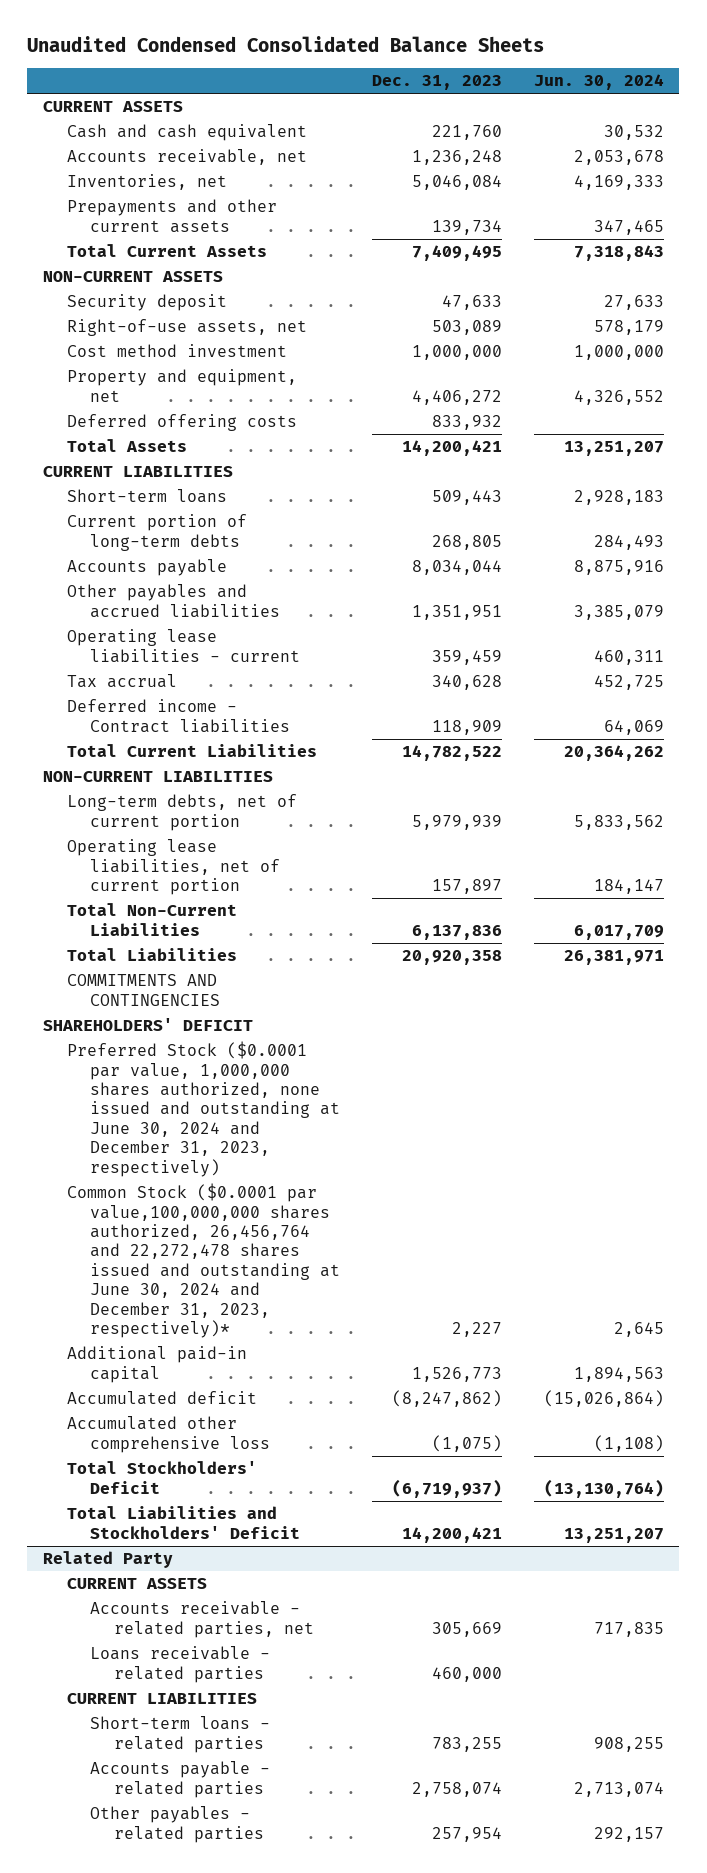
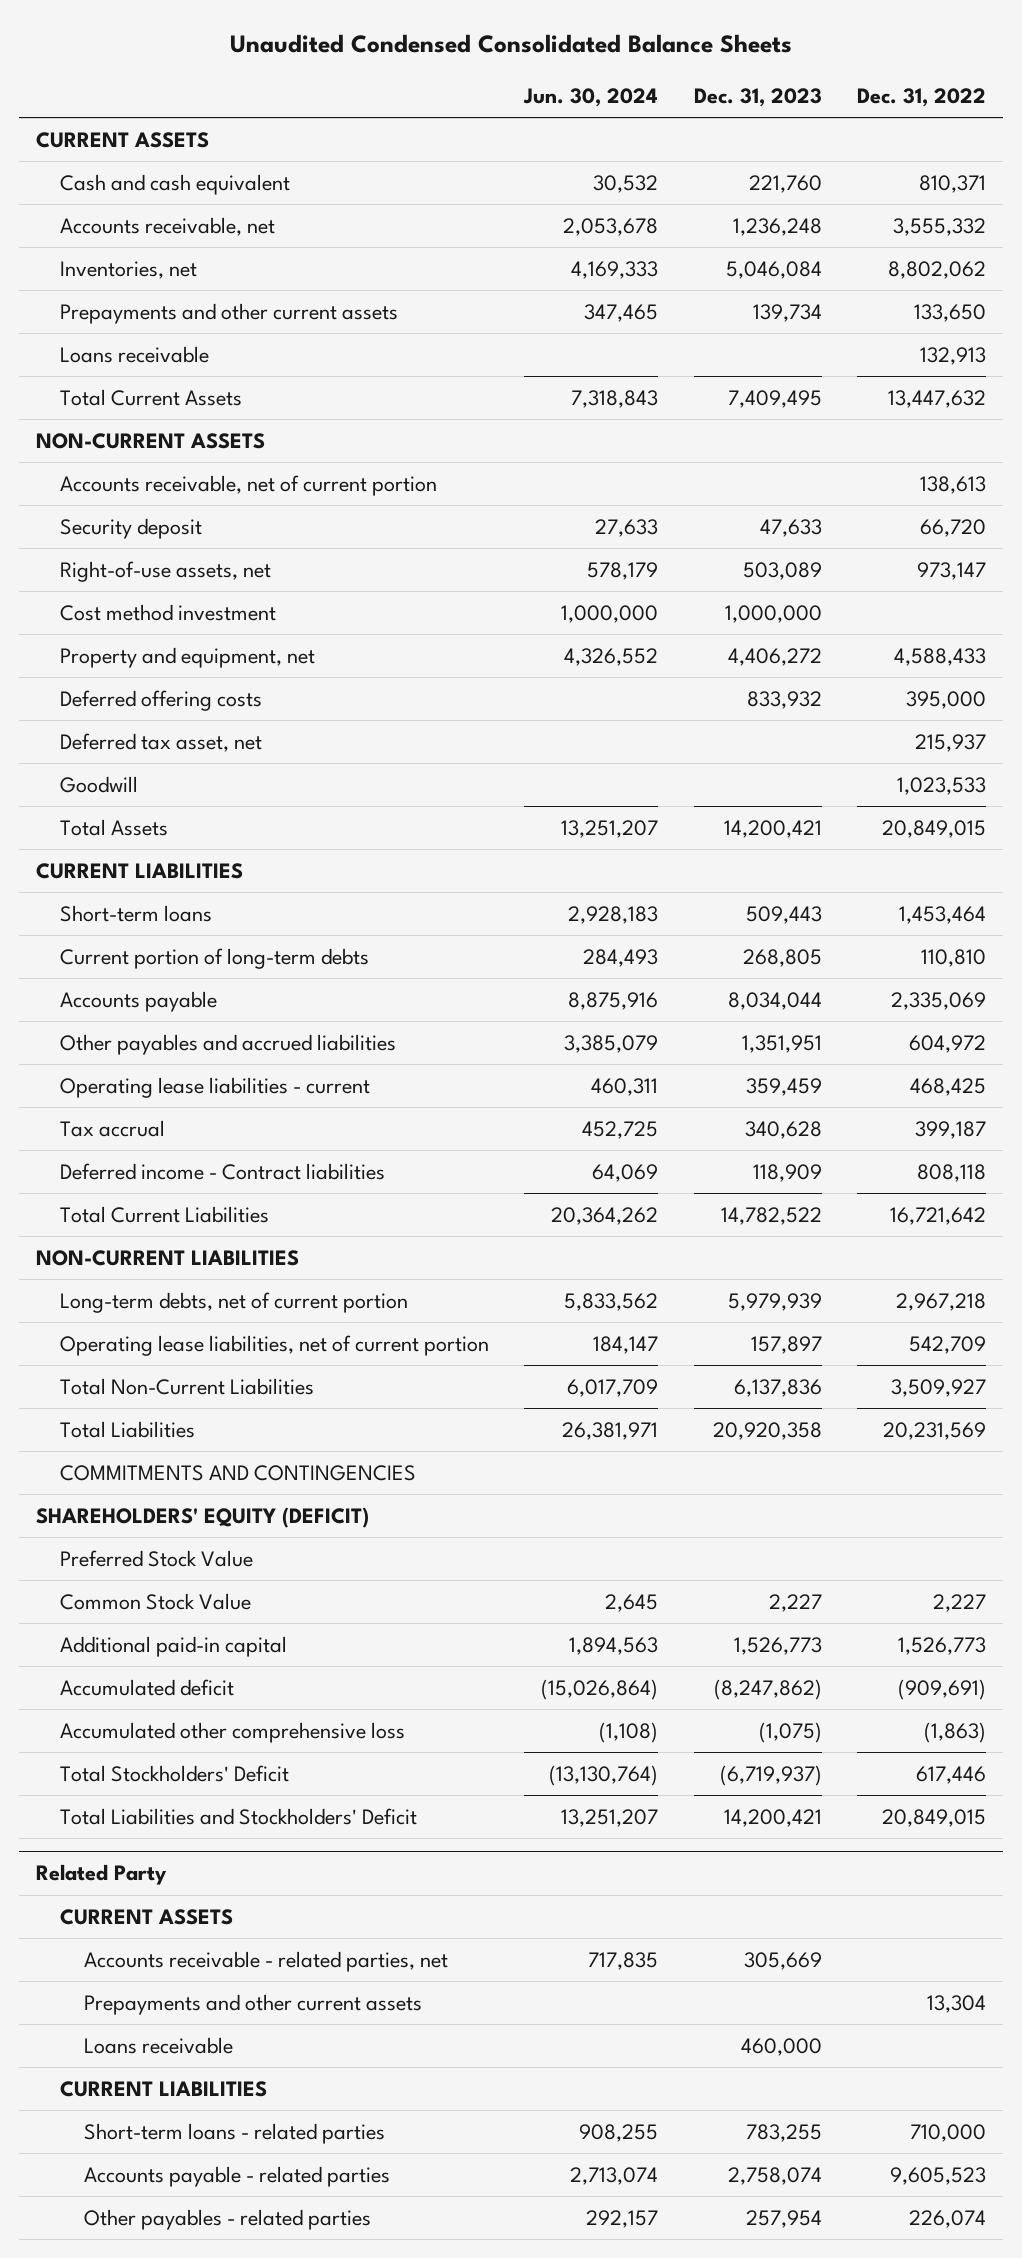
- | Dec. 31, 2023 | Jun. 30, 2024
+ | Jun. 30, 2024 | Dec. 31, 2023 | Dec. 31, 2022
+ Loans receivable | | | 132,913
+ Accounts receivable, net of current portion | | | 138,613
+ Deferred tax asset, net | | | 215,937
+ Goodwill | | | 1,023,533
- SHAREHOLDERS' DEFICIT
- Preferred Stock ($0.0001 par value, 1,000,000 shares authorized, none issued and outstanding at June 30, 2024 and December 31, 2023, respectively)
- Common Stock ($0.0001 par value,100,000,000 shares authorized, 26,456,764 and 22,272,478 shares issued and outstanding at June 30, 2024 and December 31, 2023, respectively)* | 2,227 | 2,645
+ SHAREHOLDERS' EQUITY (DEFICIT)
+ Preferred Stock Value
+ Common Stock Value | 2,645 | 2,227 | 2,227
@ Related Party
- Loans receivable - related parties | 460,000 |
+ Prepayments and other current assets | | | 13,304
+ Loans receivable | | 460,000 |

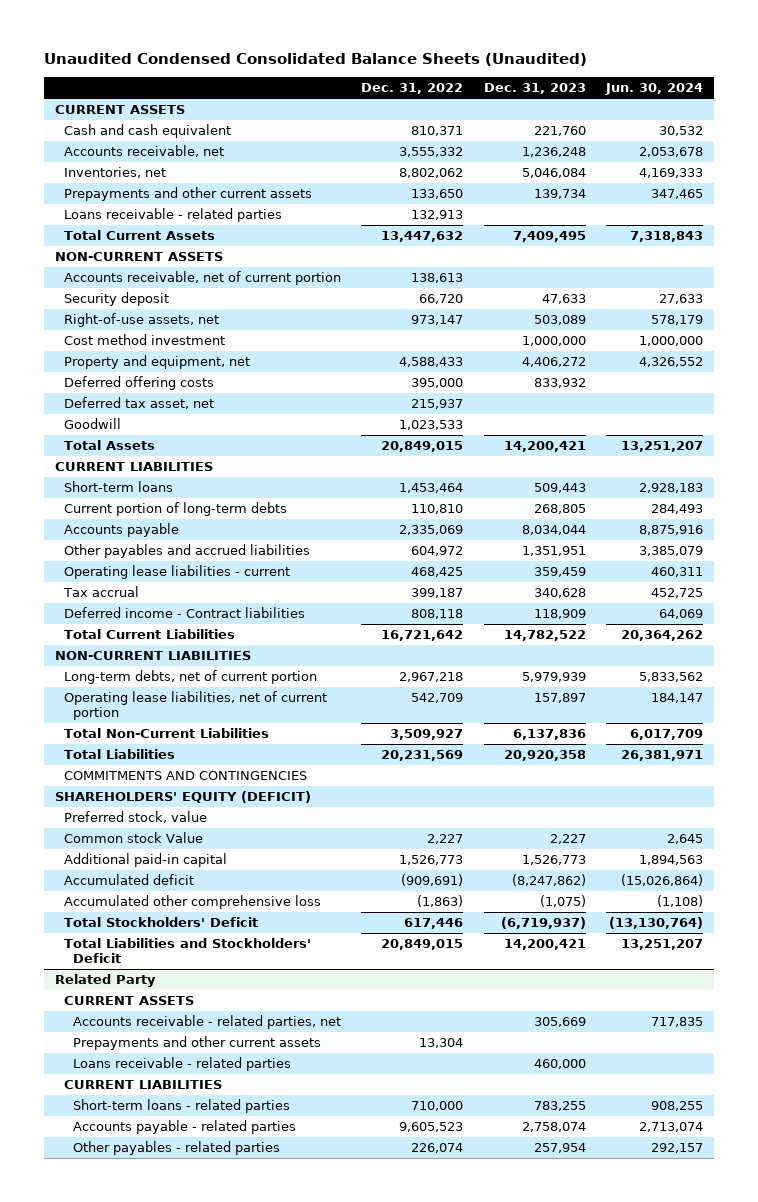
- Unaudited Condensed Consolidated Balance Sheets
+ Unaudited Condensed Consolidated Balance Sheets (Unaudited)
- | Jun. 30, 2024 | Dec. 31, 2023 | Dec. 31, 2022
+ | Dec. 31, 2022 | Dec. 31, 2023 | Jun. 30, 2024
- Loans receivable | | | 132,913
+ Loans receivable - related parties | 132,913 | |
- Preferred Stock Value
- Common Stock Value | 2,645 | 2,227 | 2,227
+ Preferred stock, value
+ Common stock Value | 2,227 | 2,227 | 2,645
@ Related Party
- Loans receivable | | 460,000 |
+ Loans receivable - related parties | | 460,000 |

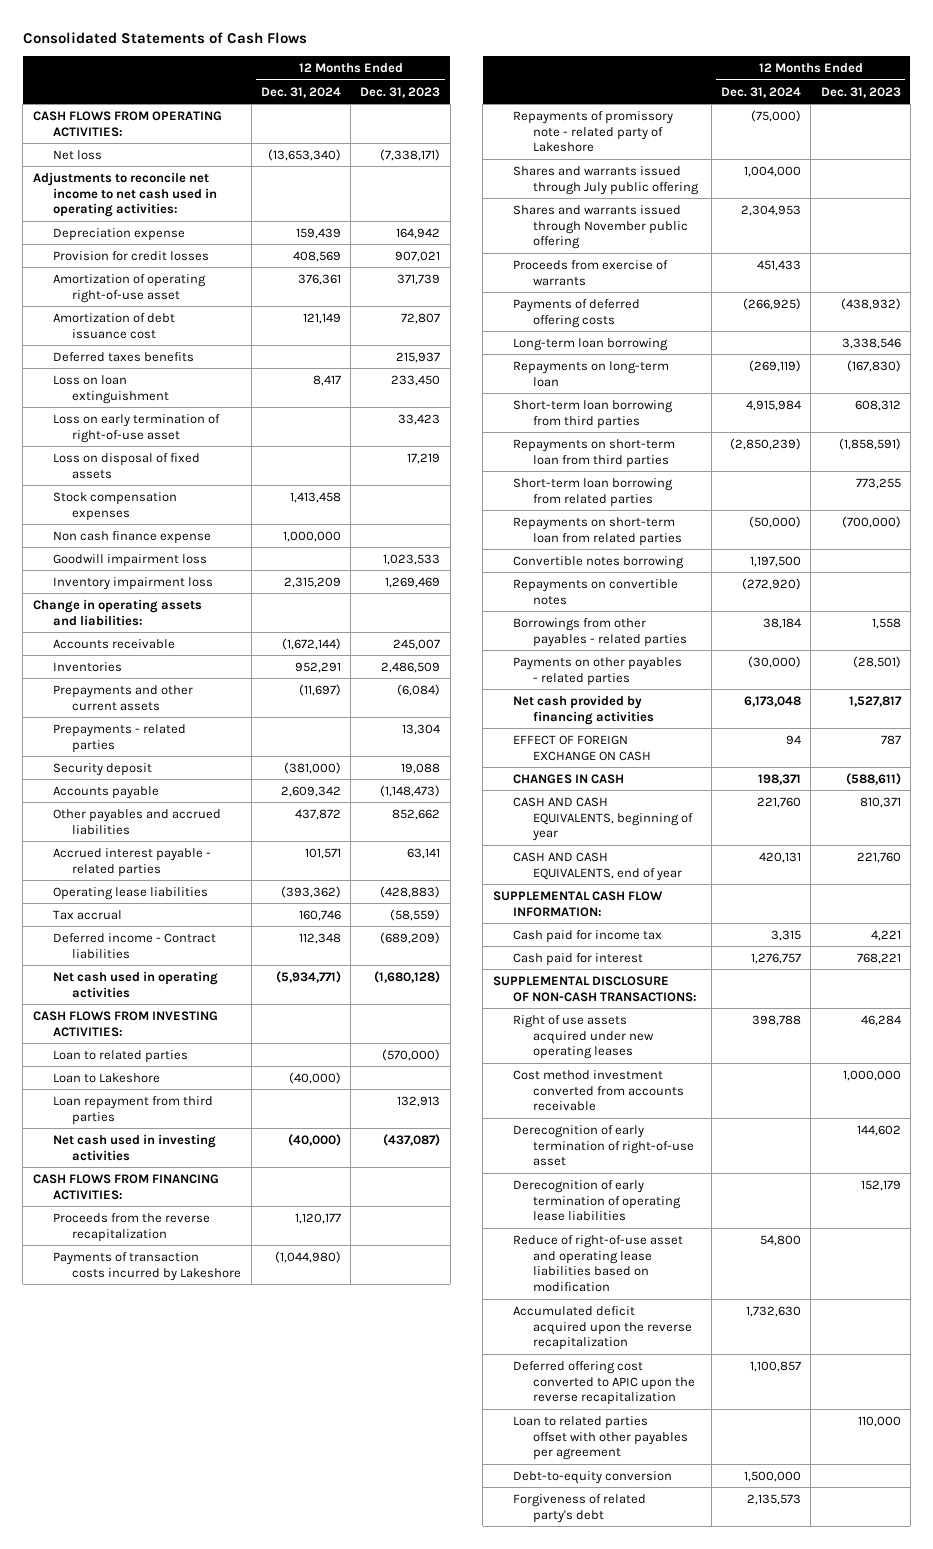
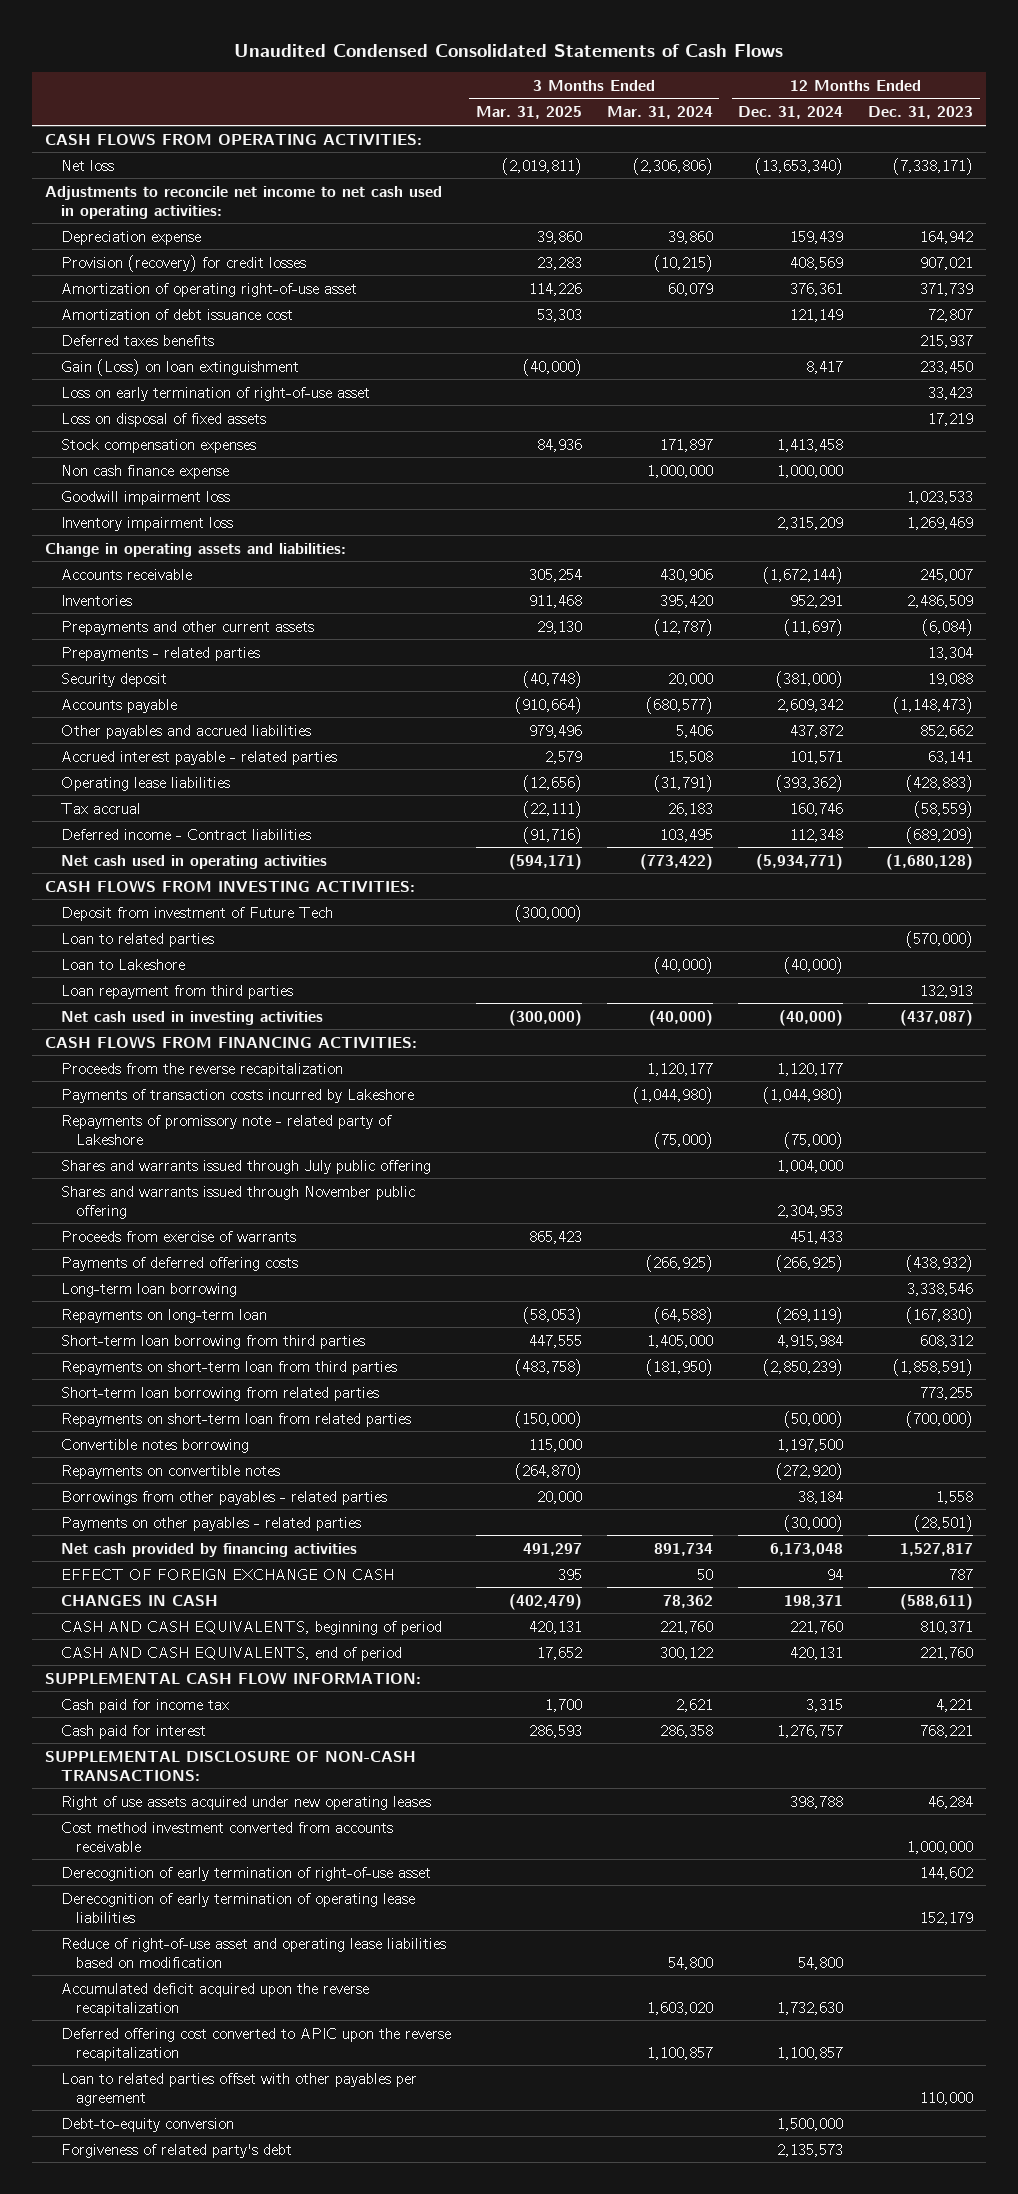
- Consolidated Statements of Cash Flows
+ Unaudited Condensed Consolidated Statements of Cash Flows
- | 12 Months Ended Dec. 31, 2024 | 12 Months Ended Dec. 31, 2023
+ | 3 Months Ended Mar. 31, 2025 | 3 Months Ended Mar. 31, 2024 | 12 Months Ended Dec. 31, 2024 | 12 Months Ended Dec. 31, 2023
- Provision for credit losses | 408,569 | 907,021
+ Provision (recovery) for credit losses | 23,283 | (10,215) | 408,569 | 907,021
- Loss on loan extinguishment | 8,417 | 233,450
+ Gain (Loss) on loan extinguishment | (40,000) | | 8,417 | 233,450
+ Deposit from investment of Future Tech | (300,000) | | |
- CASH AND CASH EQUIVALENTS, beginning of year | 221,760 | 810,371
- CASH AND CASH EQUIVALENTS, end of year | 420,131 | 221,760
+ CASH AND CASH EQUIVALENTS, beginning of period | 420,131 | 221,760 | 221,760 | 810,371
+ CASH AND CASH EQUIVALENTS, end of period | 17,652 | 300,122 | 420,131 | 221,760

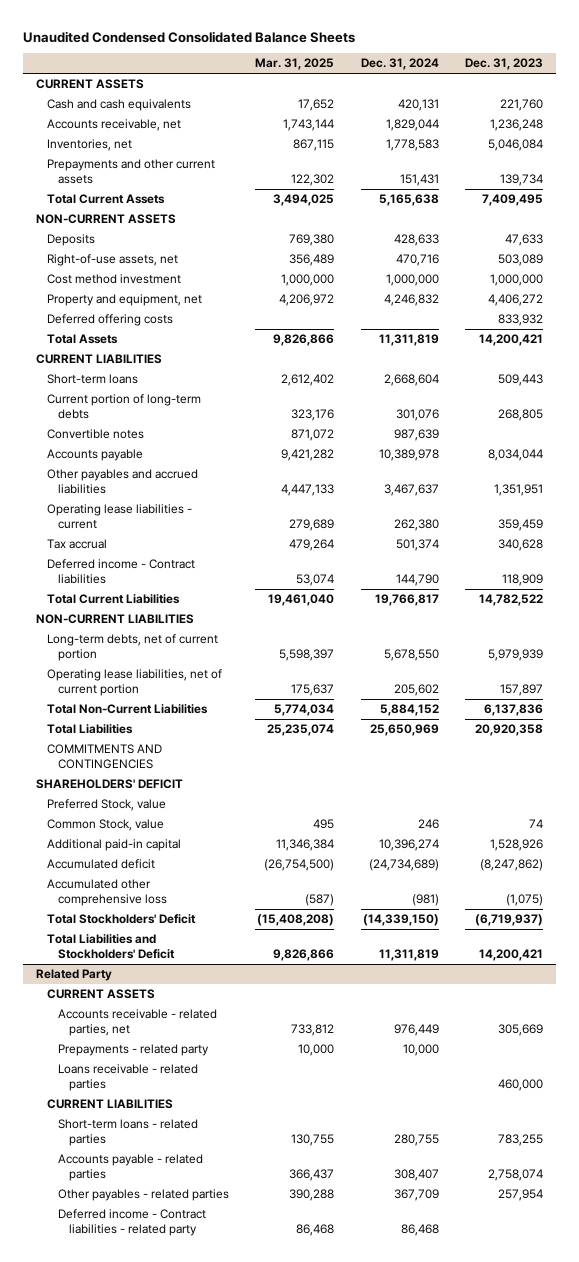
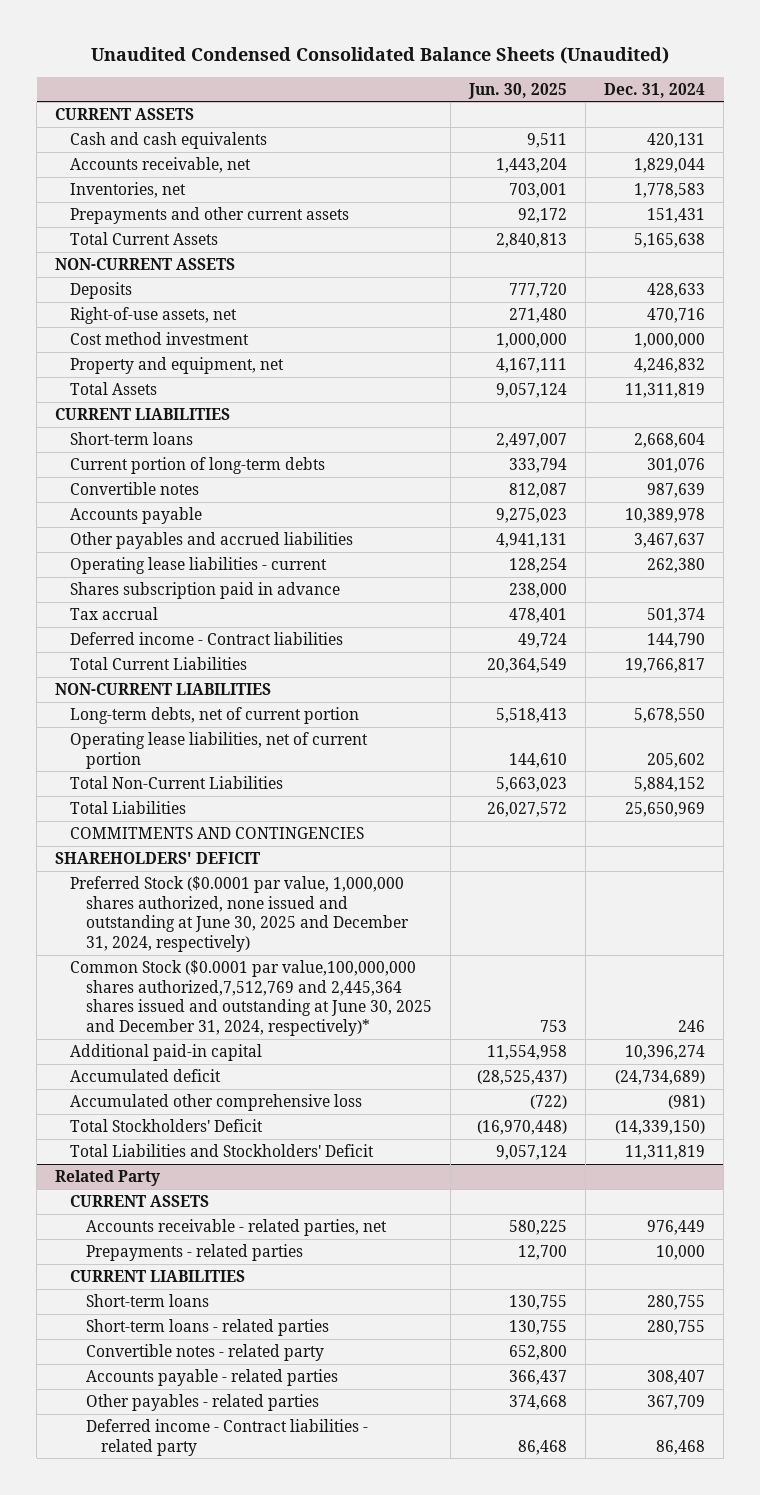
- Unaudited Condensed Consolidated Balance Sheets
+ Unaudited Condensed Consolidated Balance Sheets (Unaudited)
- | Mar. 31, 2025 | Dec. 31, 2024 | Dec. 31, 2023
+ | Jun. 30, 2025 | Dec. 31, 2024
- Deferred offering costs | | | 833,932
+ Shares subscription paid in advance | 238,000 |
- Preferred Stock, value
- Common Stock, value | 495 | 246 | 74
+ Preferred Stock ($0.0001 par value, 1,000,000 shares authorized, none issued and outstanding at June 30, 2025 and December 31, 2024, respectively)
+ Common Stock ($0.0001 par value,100,000,000 shares authorized,7,512,769 and 2,445,364 shares issued and outstanding at June 30, 2025 and December 31, 2024, respectively)* | 753 | 246
@ Related Party
- Prepayments - related party | 10,000 | 10,000 |
- Loans receivable - related parties | | | 460,000
+ Prepayments - related parties | 12,700 | 10,000
+ Short-term loans | 130,755 | 280,755
+ Convertible notes - related party | 652,800 |

